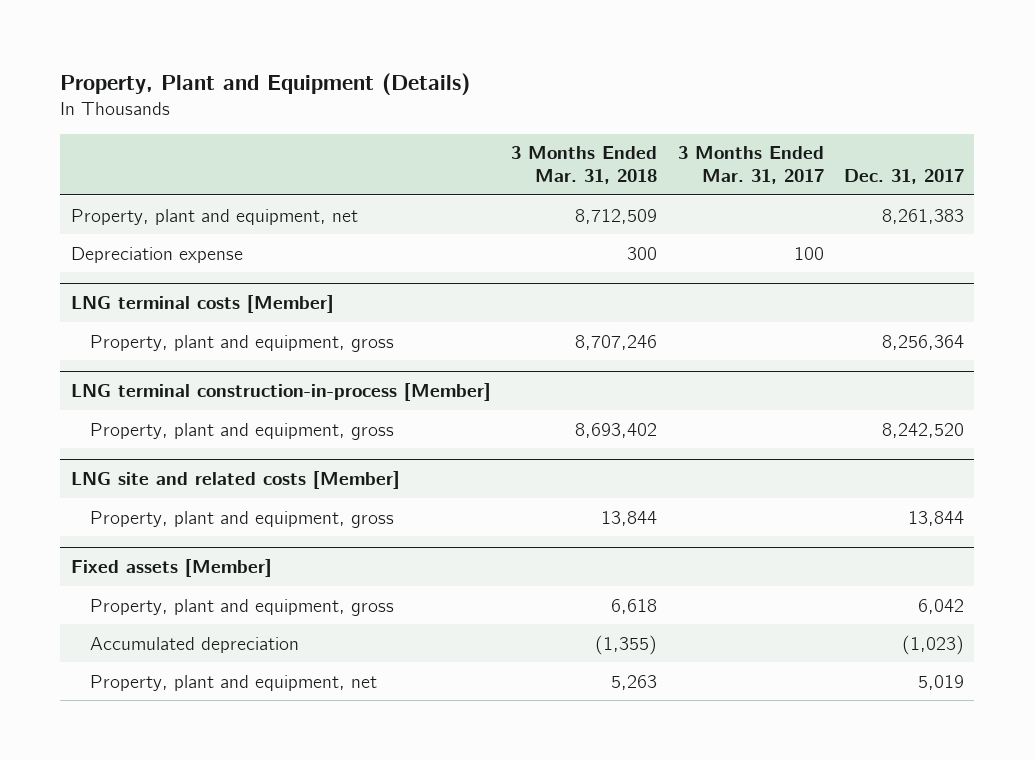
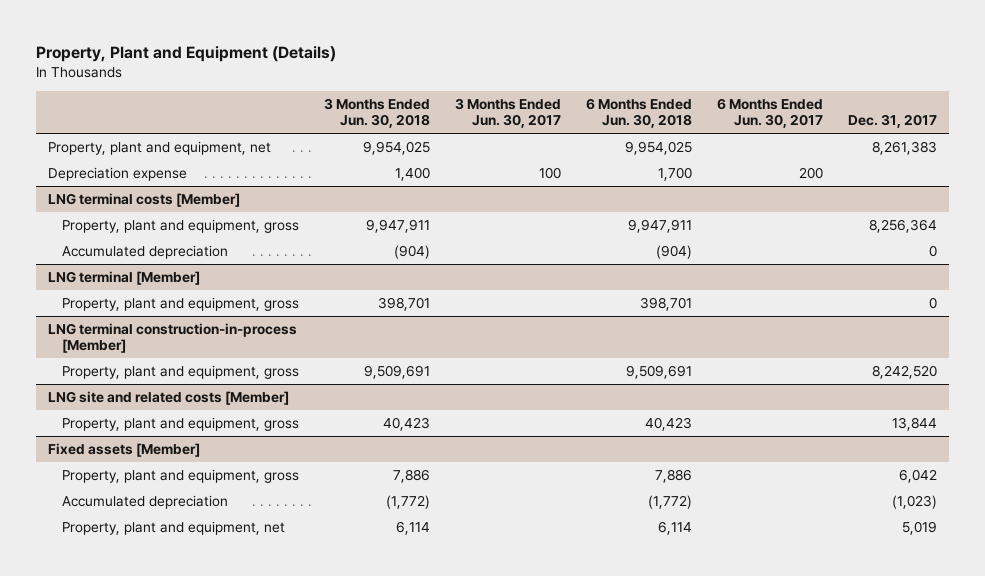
- | 3 Months Ended Mar. 31, 2018 | 3 Months Ended Mar. 31, 2017 | Dec. 31, 2017
+ | 3 Months Ended Jun. 30, 2018 | 3 Months Ended Jun. 30, 2017 | 6 Months Ended Jun. 30, 2018 | 6 Months Ended Jun. 30, 2017 | Dec. 31, 2017
@ LNG terminal costs [Member]
+ Accumulated depreciation | (904) | | (904) | | 0
+ LNG terminal [Member]
+ Property, plant and equipment, gross | 398,701 | | 398,701 | | 0

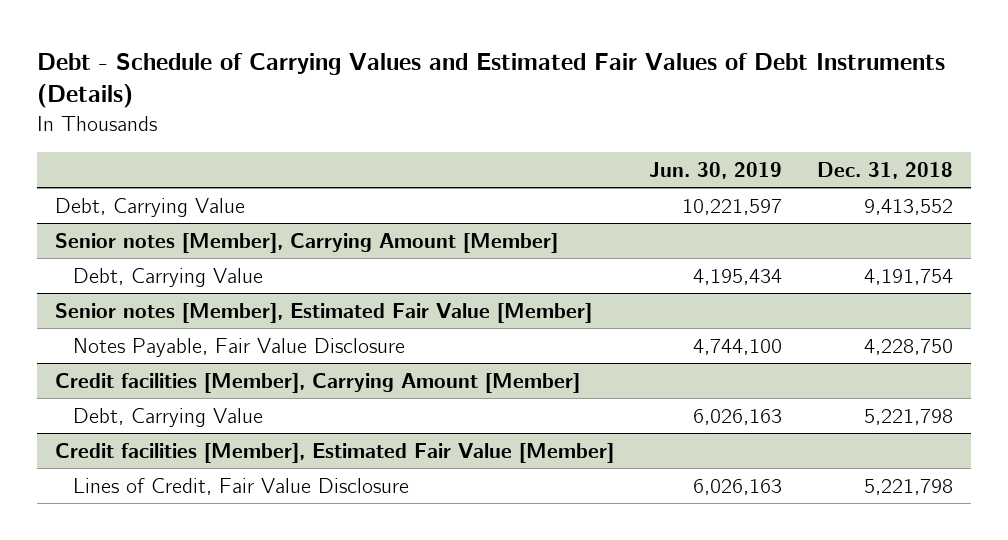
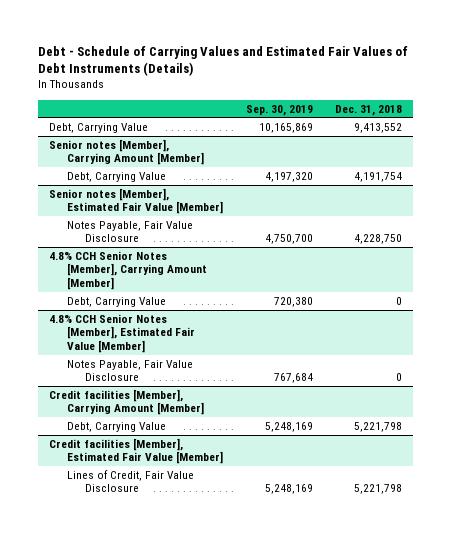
- | Jun. 30, 2019 | Dec. 31, 2018
+ | Sep. 30, 2019 | Dec. 31, 2018
+ 4.8% CCH Senior Notes [Member], Carrying Amount [Member]
+ Debt, Carrying Value | 720,380 | 0
+ 4.8% CCH Senior Notes [Member], Estimated Fair Value [Member]
+ Notes Payable, Fair Value Disclosure | 767,684 | 0

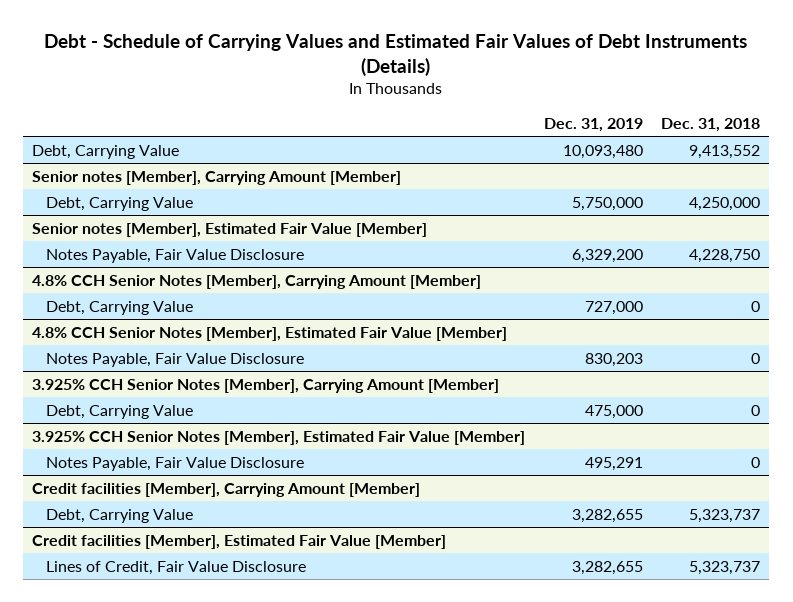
- | Sep. 30, 2019 | Dec. 31, 2018
+ | Dec. 31, 2019 | Dec. 31, 2018
@ Senior notes [Member], Carrying Amount [Member]
- Debt, Carrying Value | 4,197,320 | 4,191,754
+ Debt, Carrying Value | 5,750,000 | 4,250,000
+ 3.925% CCH Senior Notes [Member], Carrying Amount [Member]
+ Debt, Carrying Value | 475,000 | 0
+ 3.925% CCH Senior Notes [Member], Estimated Fair Value [Member]
+ Notes Payable, Fair Value Disclosure | 495,291 | 0
@ Credit facilities [Member], Carrying Amount [Member]
- Debt, Carrying Value | 5,248,169 | 5,221,798
+ Debt, Carrying Value | 3,282,655 | 5,323,737
@ Credit facilities [Member], Estimated Fair Value [Member]
- Lines of Credit, Fair Value Disclosure | 5,248,169 | 5,221,798
+ Lines of Credit, Fair Value Disclosure | 3,282,655 | 5,323,737

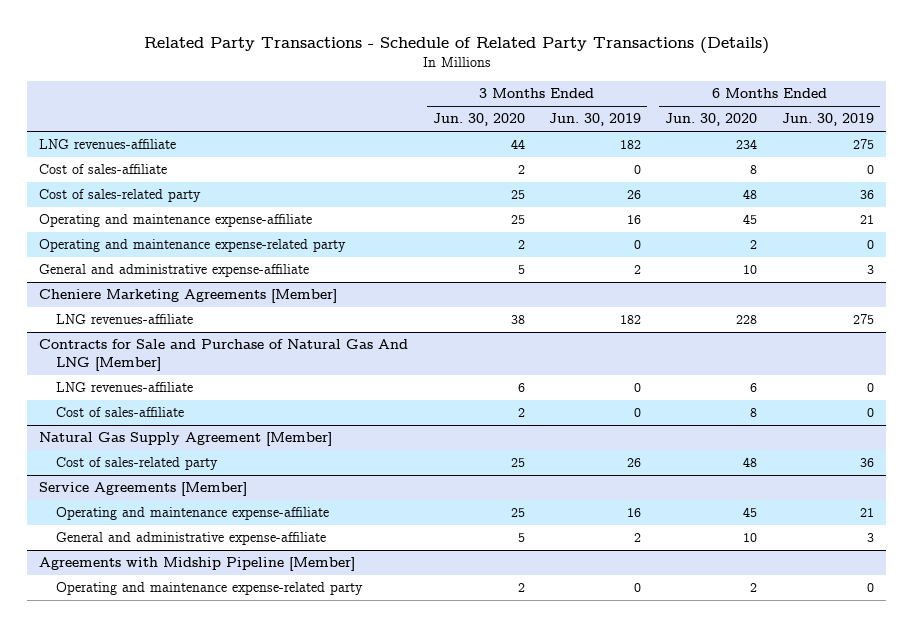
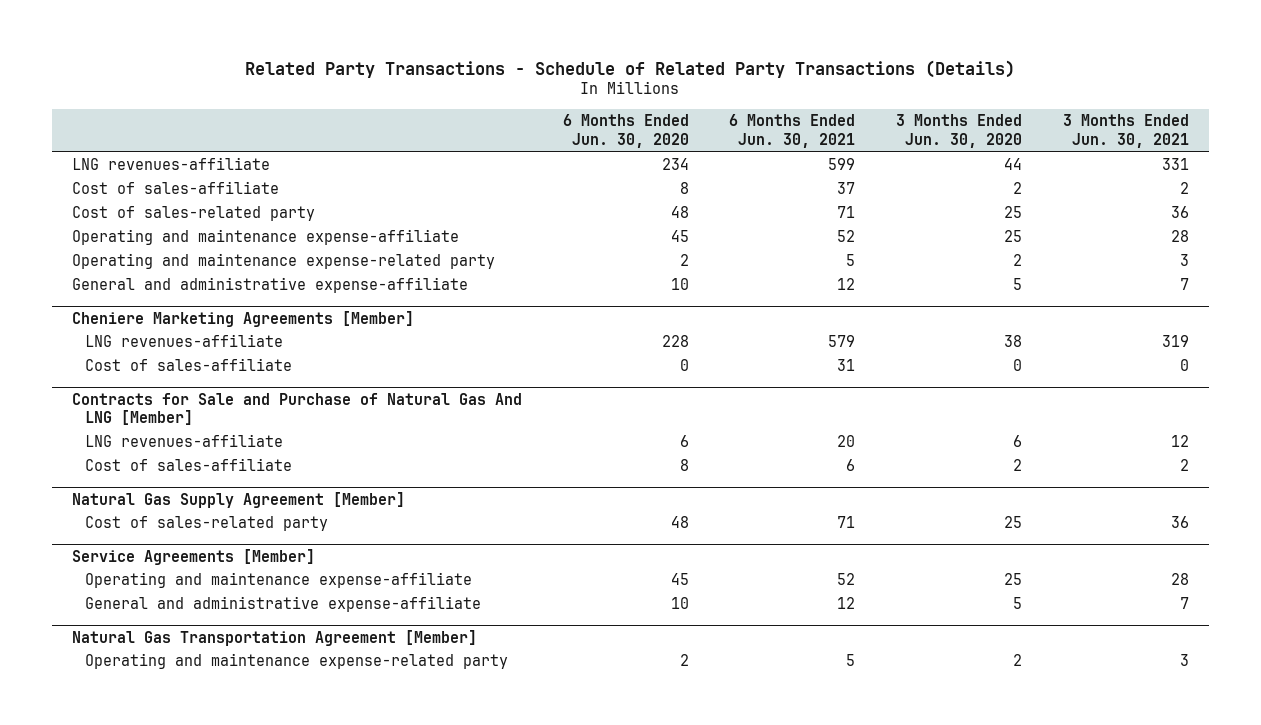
- | 3 Months Ended Jun. 30, 2020 | 3 Months Ended Jun. 30, 2019 | 6 Months Ended Jun. 30, 2020 | 6 Months Ended Jun. 30, 2019
+ | 6 Months Ended Jun. 30, 2020 | 6 Months Ended Jun. 30, 2021 | 3 Months Ended Jun. 30, 2020 | 3 Months Ended Jun. 30, 2021
@ Cheniere Marketing Agreements [Member]
+ Cost of sales-affiliate | 0 | 31 | 0 | 0
- Agreements with Midship Pipeline [Member]
+ Natural Gas Transportation Agreement [Member]

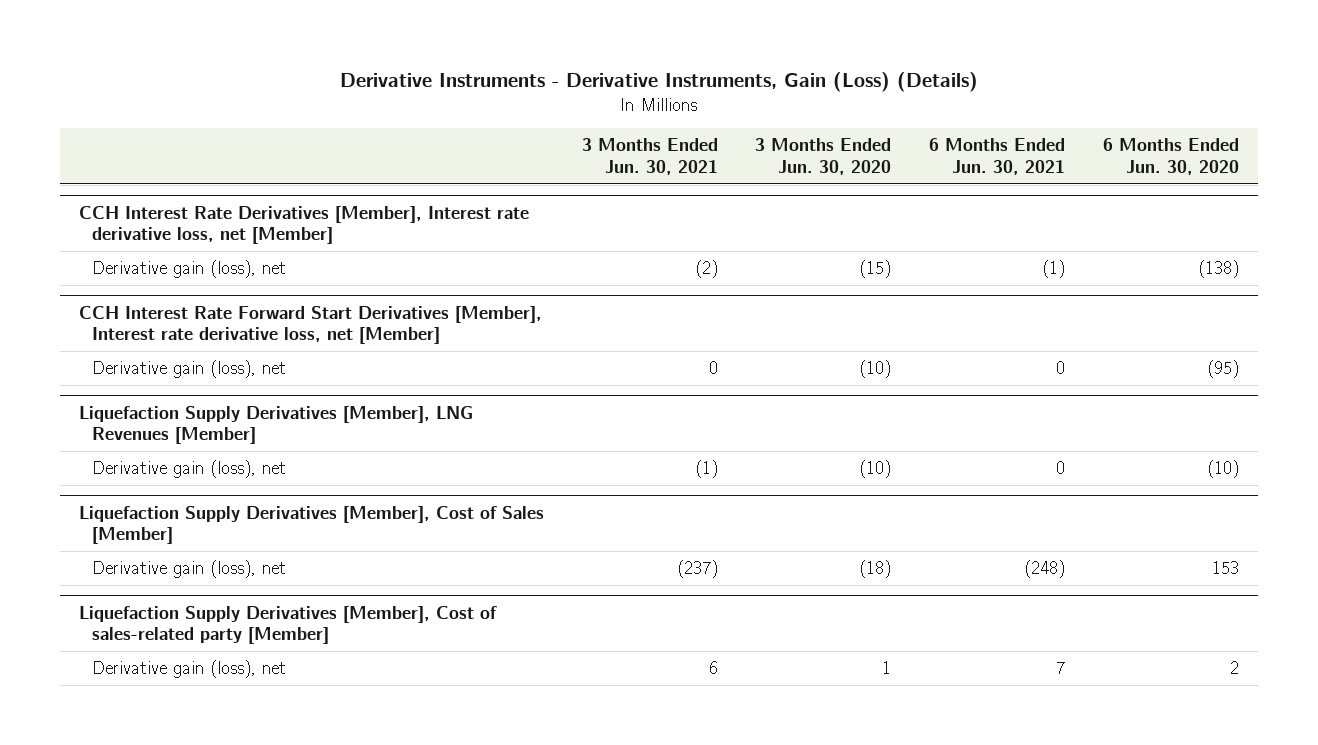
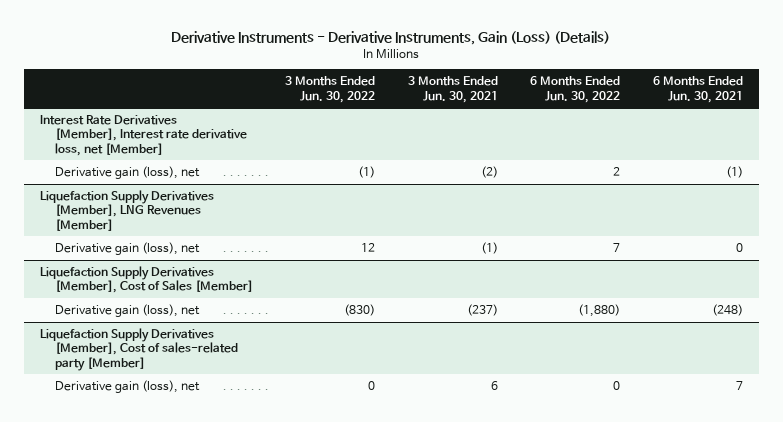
- | 3 Months Ended Jun. 30, 2021 | 3 Months Ended Jun. 30, 2020 | 6 Months Ended Jun. 30, 2021 | 6 Months Ended Jun. 30, 2020
+ | 3 Months Ended Jun. 30, 2022 | 3 Months Ended Jun. 30, 2021 | 6 Months Ended Jun. 30, 2022 | 6 Months Ended Jun. 30, 2021
- CCH Interest Rate Derivatives [Member], Interest rate derivative loss, net [Member]
+ Interest Rate Derivatives [Member], Interest rate derivative loss, net [Member]
- CCH Interest Rate Forward Start Derivatives [Member], Interest rate derivative loss, net [Member]
- Derivative gain (loss), net | 0 | (10) | 0 | (95)

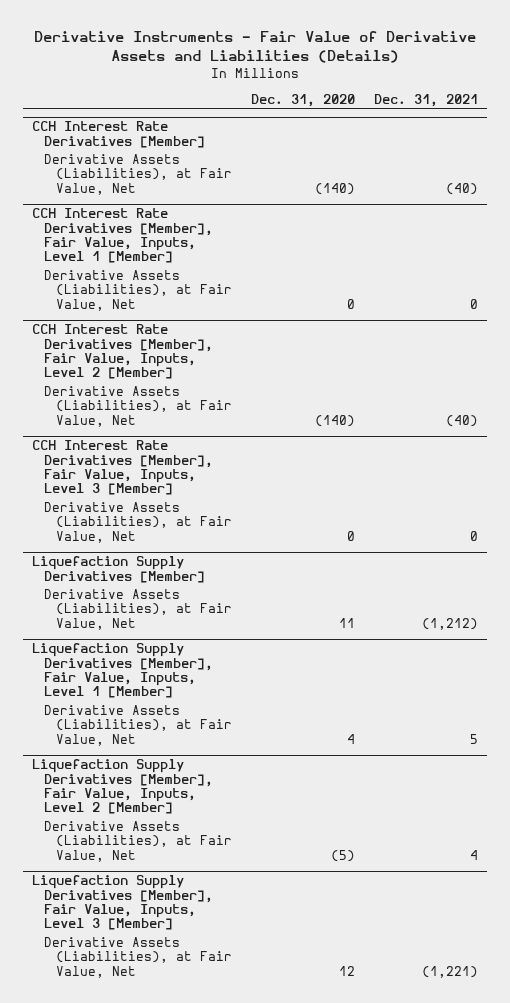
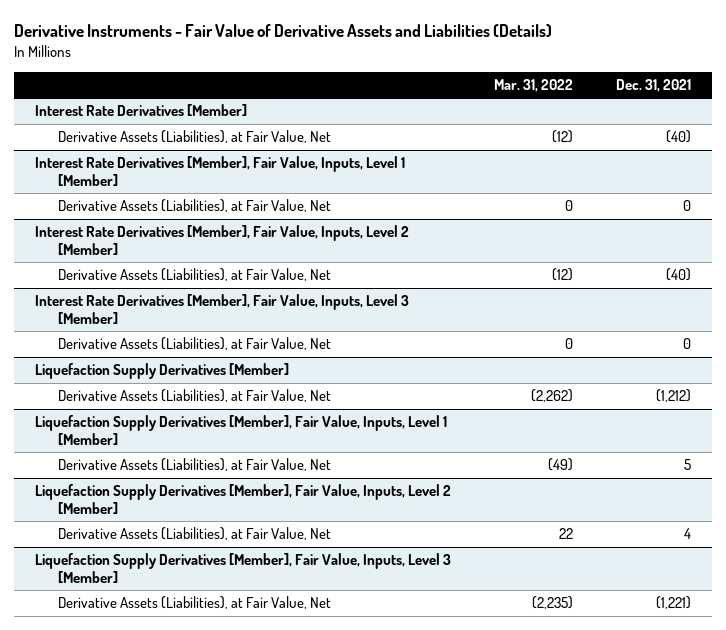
- | Dec. 31, 2020 | Dec. 31, 2021
+ | Mar. 31, 2022 | Dec. 31, 2021
- CCH Interest Rate Derivatives [Member]
+ Interest Rate Derivatives [Member]
- CCH Interest Rate Derivatives [Member], Fair Value, Inputs, Level 1 [Member]
+ Interest Rate Derivatives [Member], Fair Value, Inputs, Level 1 [Member]
- CCH Interest Rate Derivatives [Member], Fair Value, Inputs, Level 2 [Member]
+ Interest Rate Derivatives [Member], Fair Value, Inputs, Level 2 [Member]
- CCH Interest Rate Derivatives [Member], Fair Value, Inputs, Level 3 [Member]
+ Interest Rate Derivatives [Member], Fair Value, Inputs, Level 3 [Member]

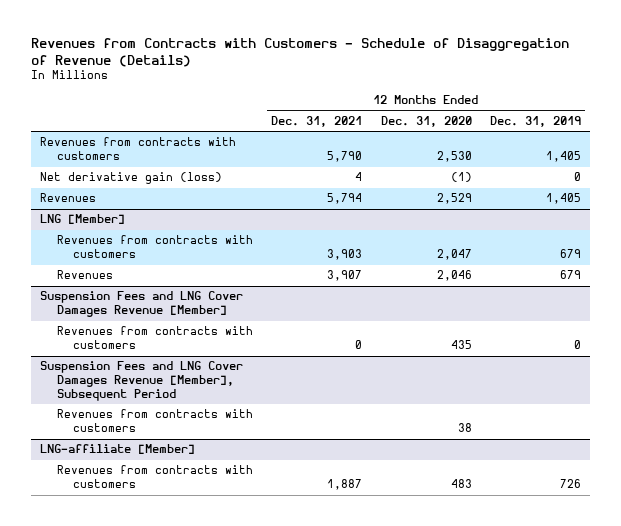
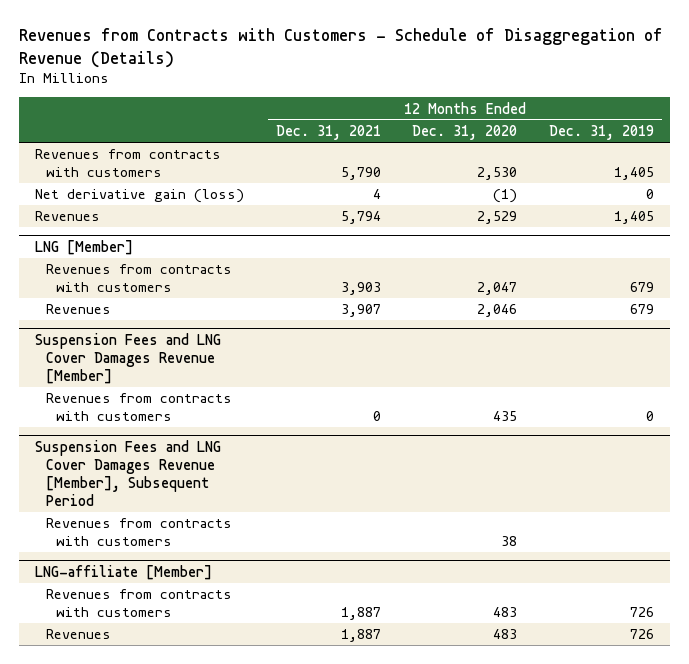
@ LNG-affiliate [Member]
+ Revenues | 1,887 | 483 | 726

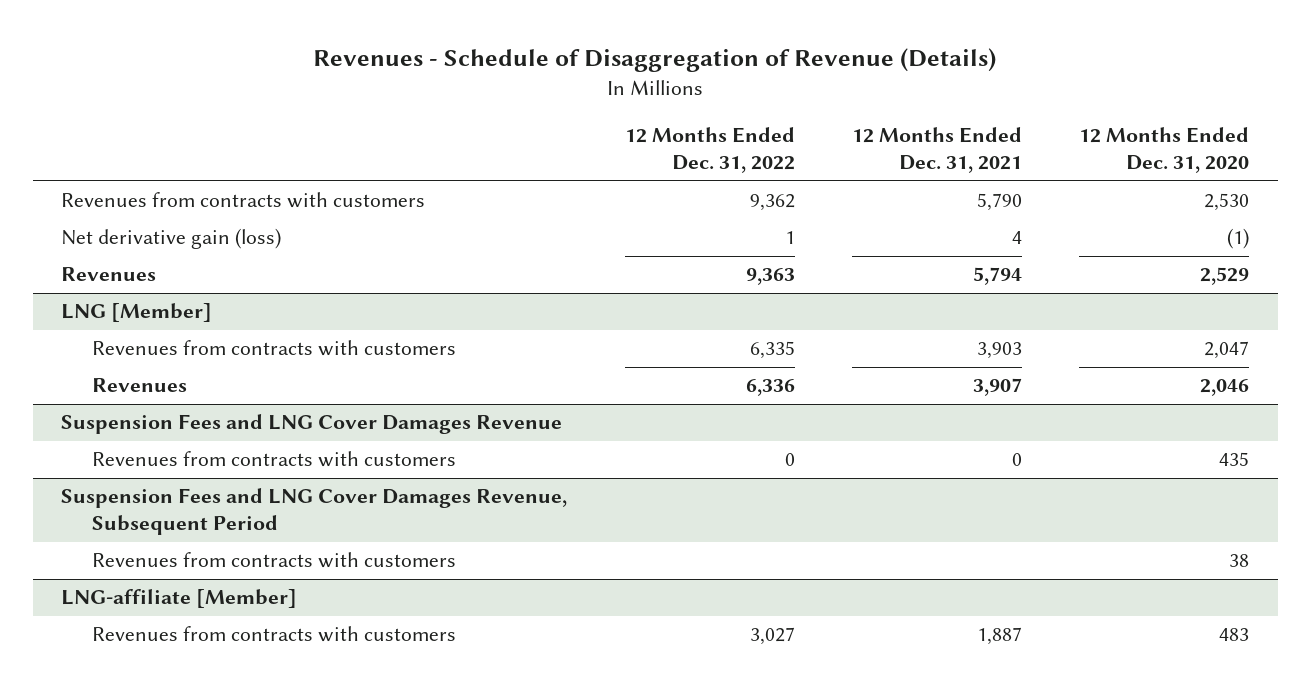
- Revenues from Contracts with Customers - Schedule of Disaggregation of Revenue (Details)
+ Revenues - Schedule of Disaggregation of Revenue (Details)
- | 12 Months Ended Dec. 31, 2021 | 12 Months Ended Dec. 31, 2020 | 12 Months Ended Dec. 31, 2019
+ | 12 Months Ended Dec. 31, 2022 | 12 Months Ended Dec. 31, 2021 | 12 Months Ended Dec. 31, 2020
- Suspension Fees and LNG Cover Damages Revenue [Member]
+ Suspension Fees and LNG Cover Damages Revenue
- Suspension Fees and LNG Cover Damages Revenue [Member], Subsequent Period
+ Suspension Fees and LNG Cover Damages Revenue, Subsequent Period
@ LNG-affiliate [Member]
- Revenues | 1,887 | 483 | 726

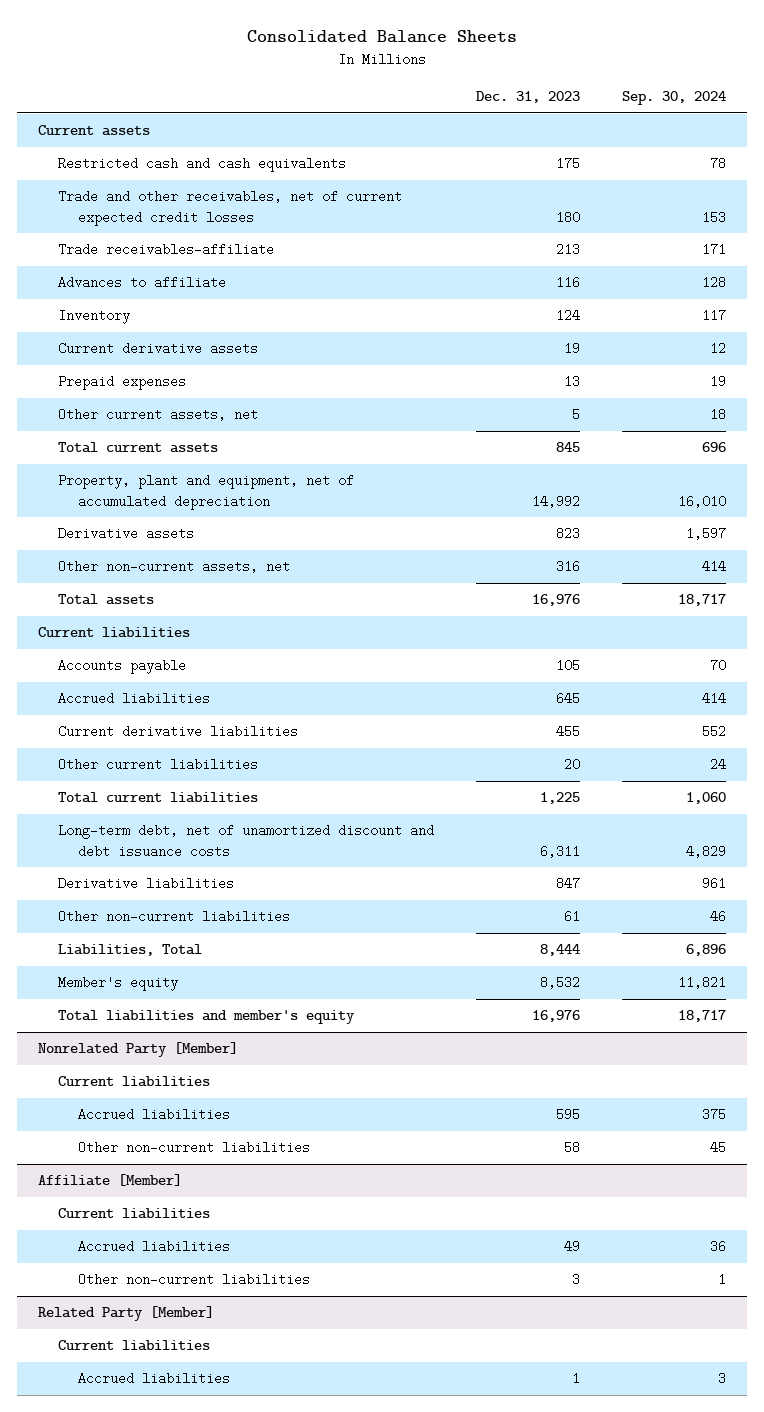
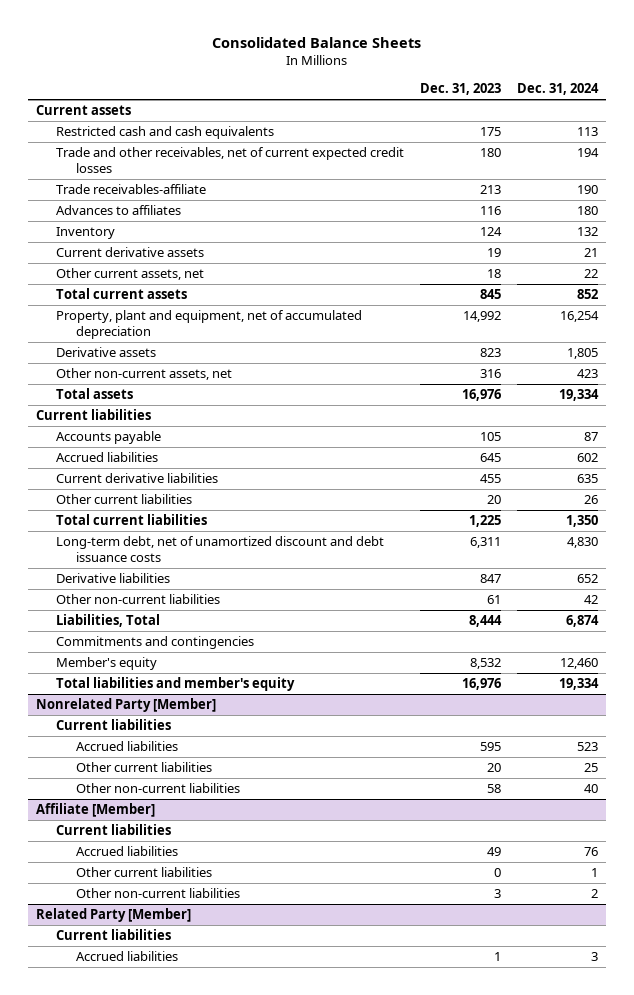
- | Dec. 31, 2023 | Sep. 30, 2024
+ | Dec. 31, 2023 | Dec. 31, 2024
- Advances to affiliate | 116 | 128
+ Advances to affiliates | 116 | 180
- Prepaid expenses | 13 | 19
- Other current assets, net | 5 | 18
+ Other current assets, net | 18 | 22
+ Commitments and contingencies
@ Nonrelated Party [Member]
+ Other current liabilities | 20 | 25
@ Affiliate [Member]
+ Other current liabilities | 0 | 1

